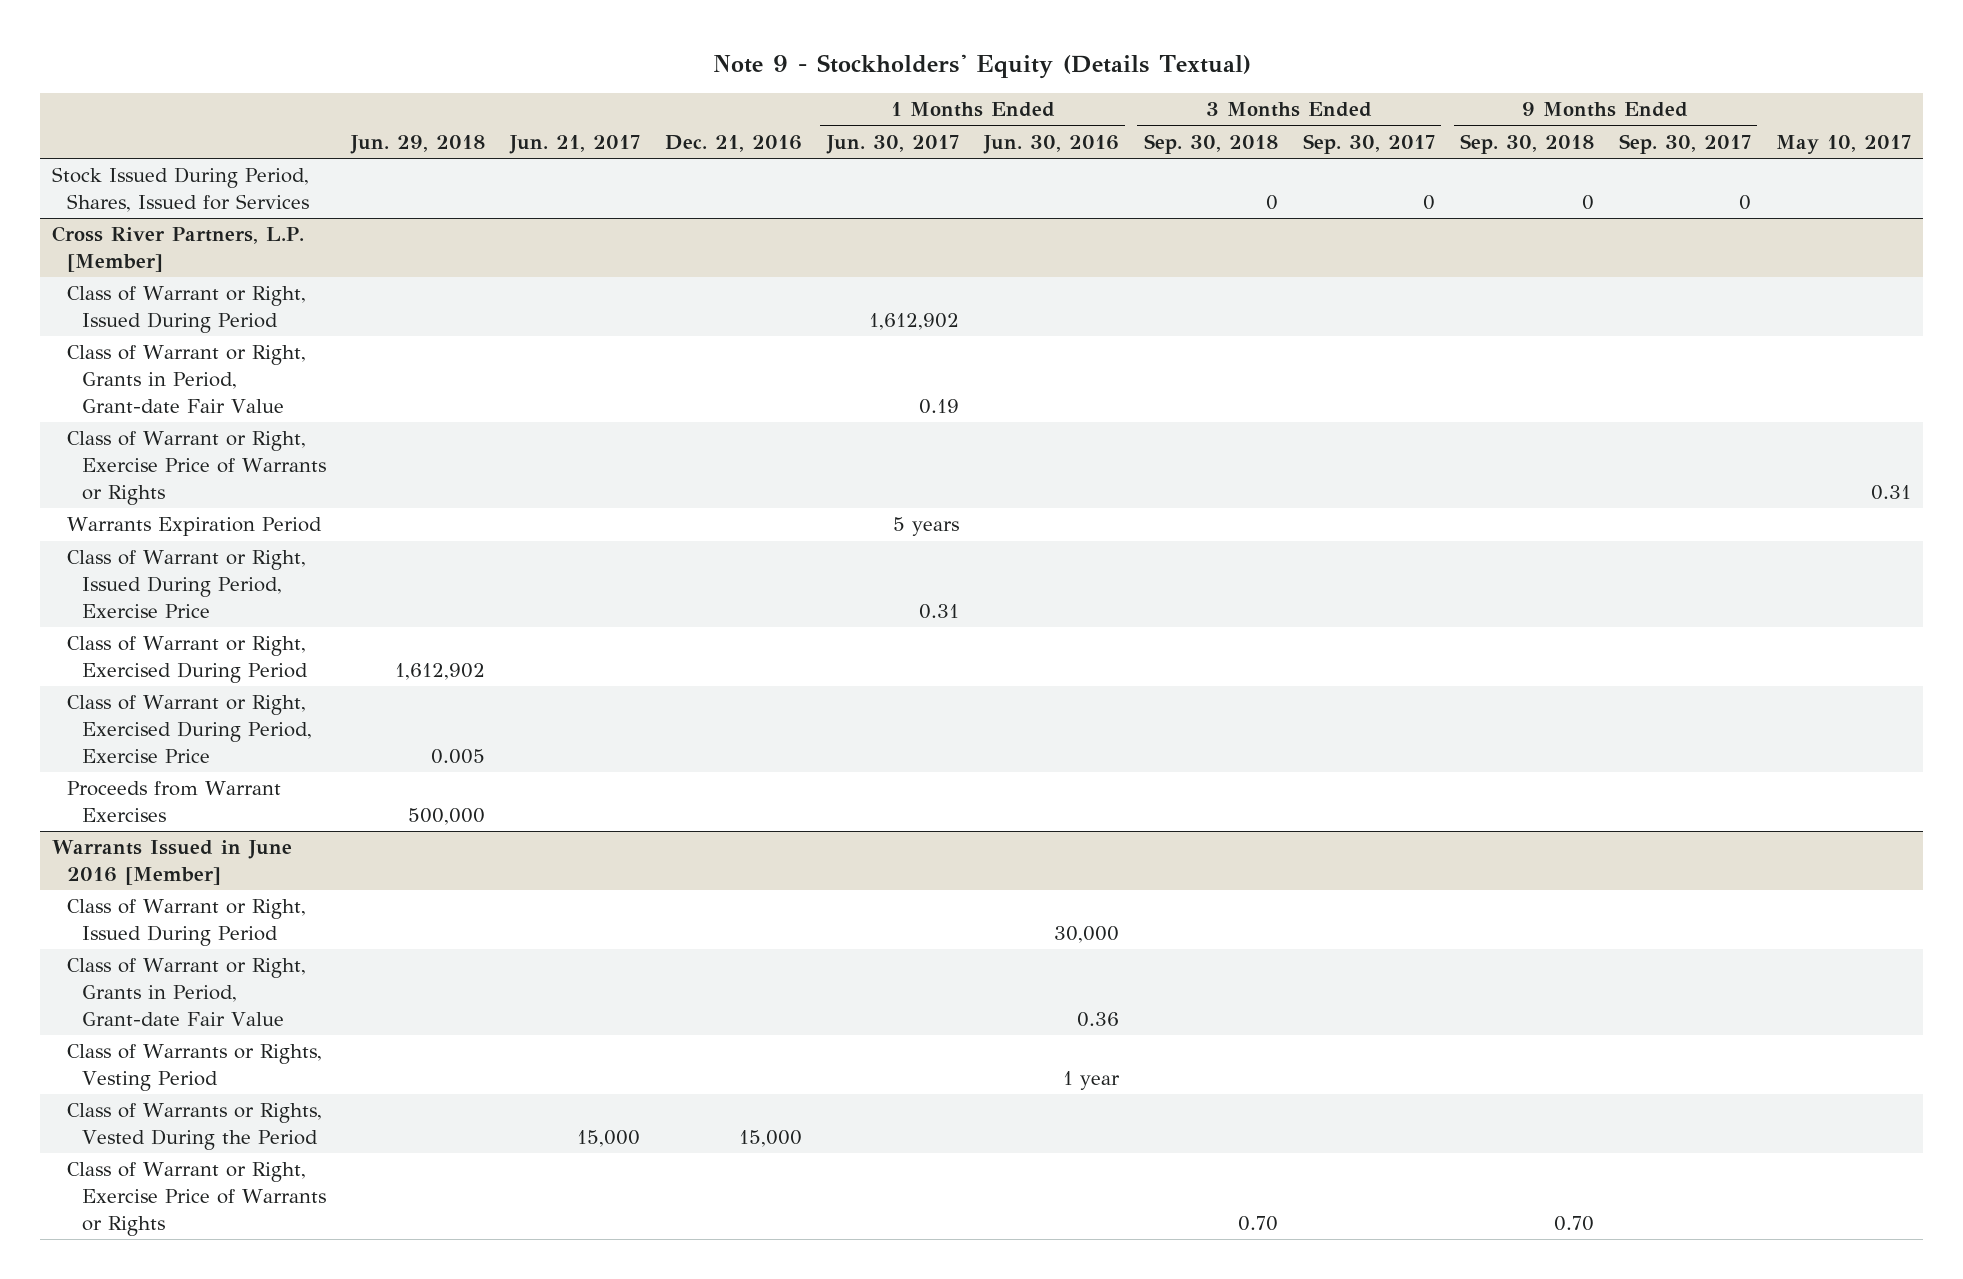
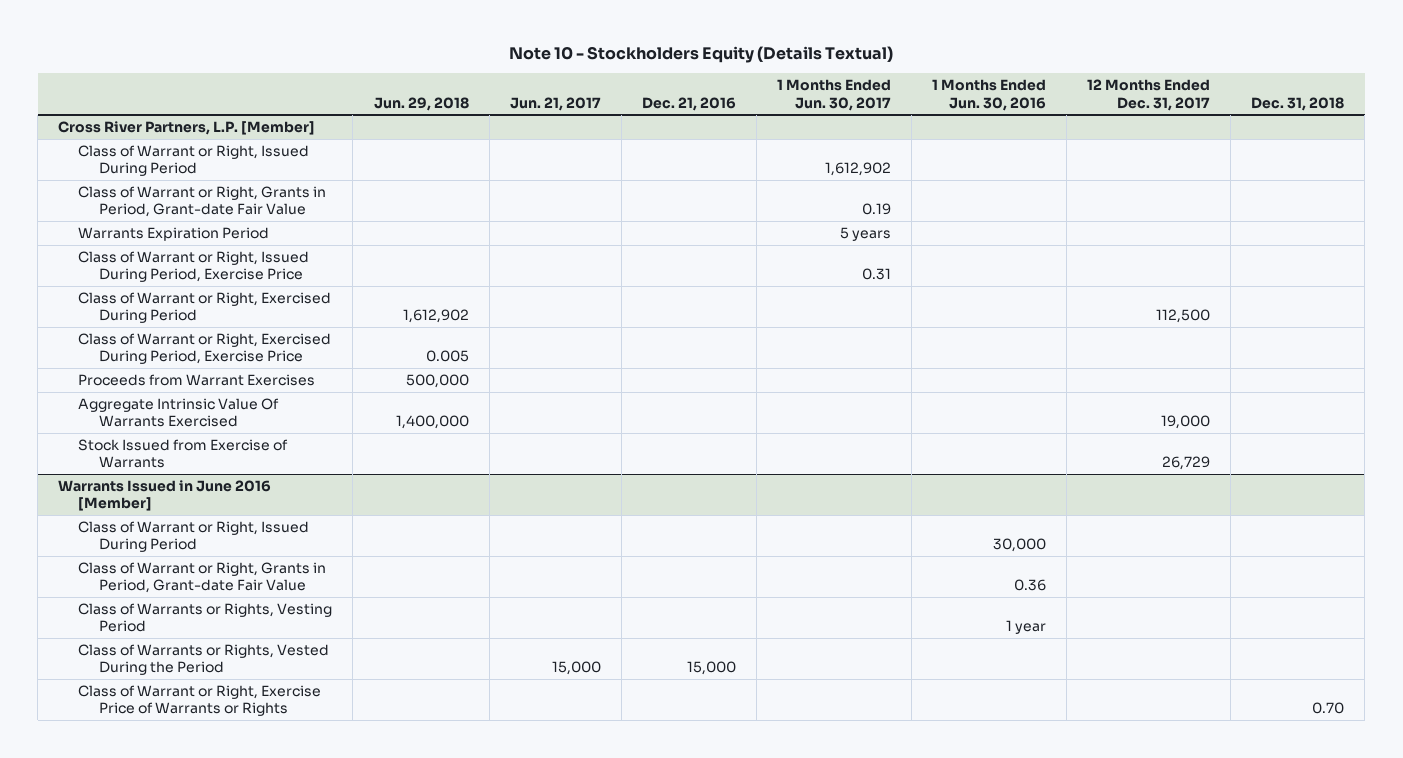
- Note 9 - Stockholders' Equity (Details Textual)
+ Note 10 - Stockholders Equity (Details Textual)
- | Jun. 29, 2018 | Jun. 21, 2017 | Dec. 21, 2016 | 1 Months Ended Jun. 30, 2017 | 1 Months Ended Jun. 30, 2016 | 3 Months Ended Sep. 30, 2018 | 3 Months Ended Sep. 30, 2017 | 9 Months Ended Sep. 30, 2018 | 9 Months Ended Sep. 30, 2017 | May 10, 2017
+ | Jun. 29, 2018 | Jun. 21, 2017 | Dec. 21, 2016 | 1 Months Ended Jun. 30, 2017 | 1 Months Ended Jun. 30, 2016 | 12 Months Ended Dec. 31, 2017 | Dec. 31, 2018
- Stock Issued During Period, Shares, Issued for Services | | | | | | 0 | 0 | 0 | 0 |
@ Cross River Partners, L.P. [Member]
- Class of Warrant or Right, Exercise Price of Warrants or Rights | | | | | | | | | | 0.31
+ Aggregate Intrinsic Value Of Warrants Exercised | 1,400,000 | | | | | 19,000 |
+ Stock Issued from Exercise of Warrants | | | | | | 26,729 |

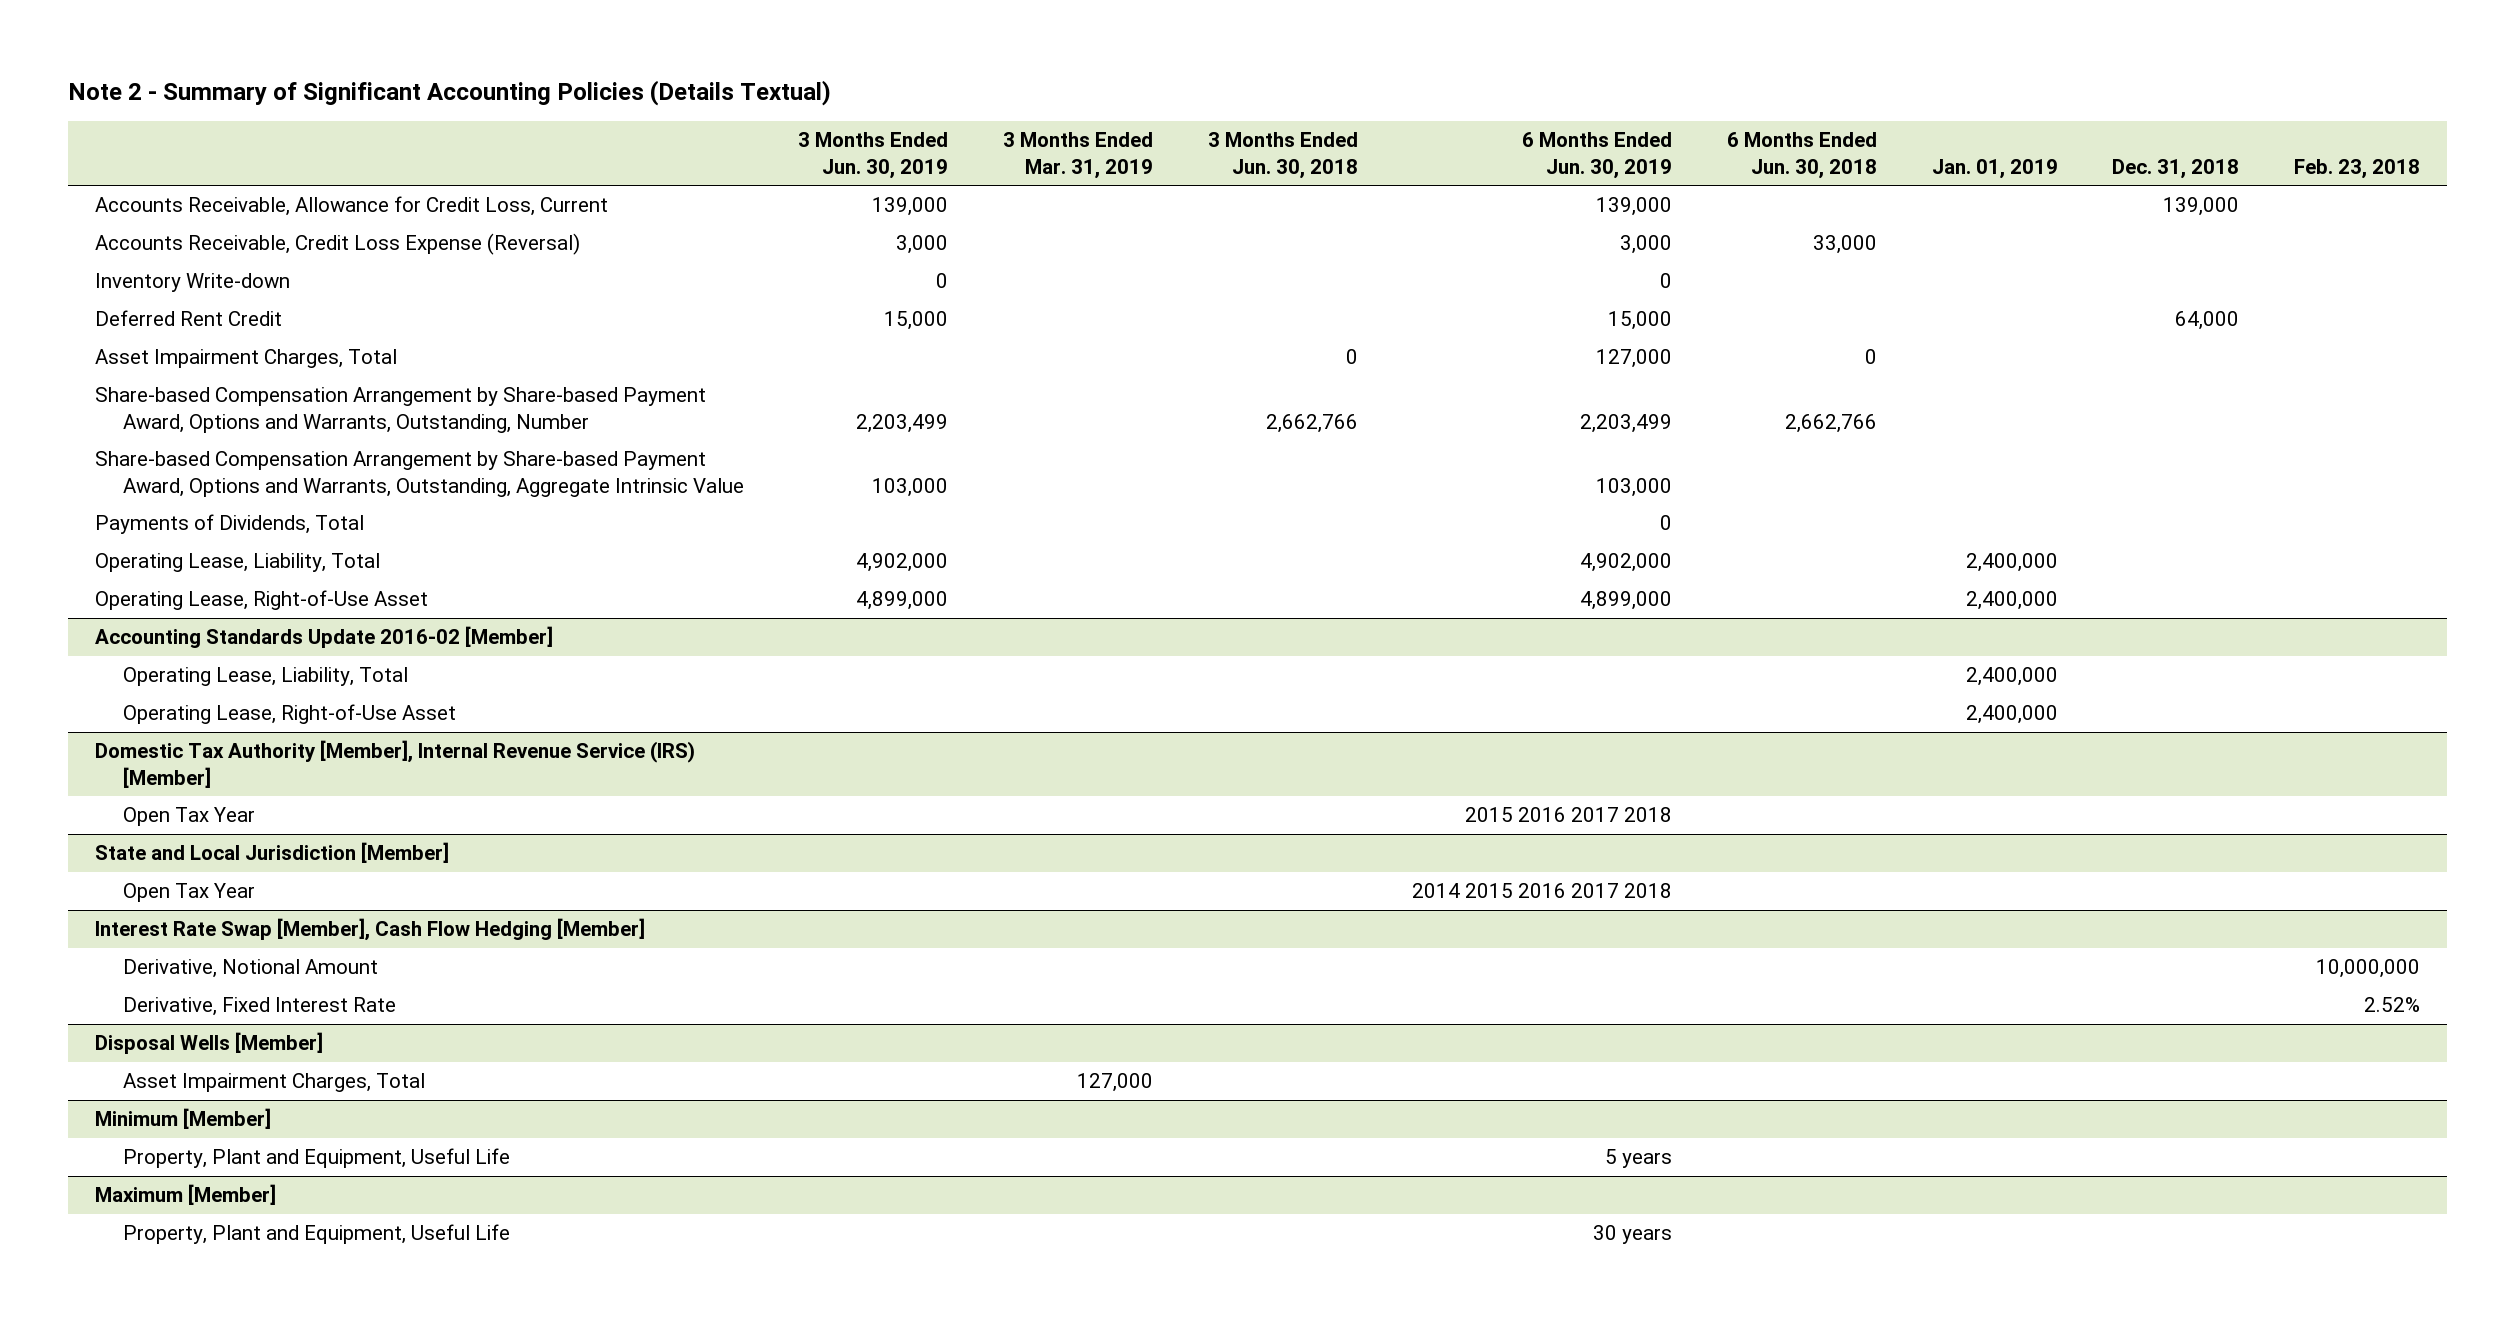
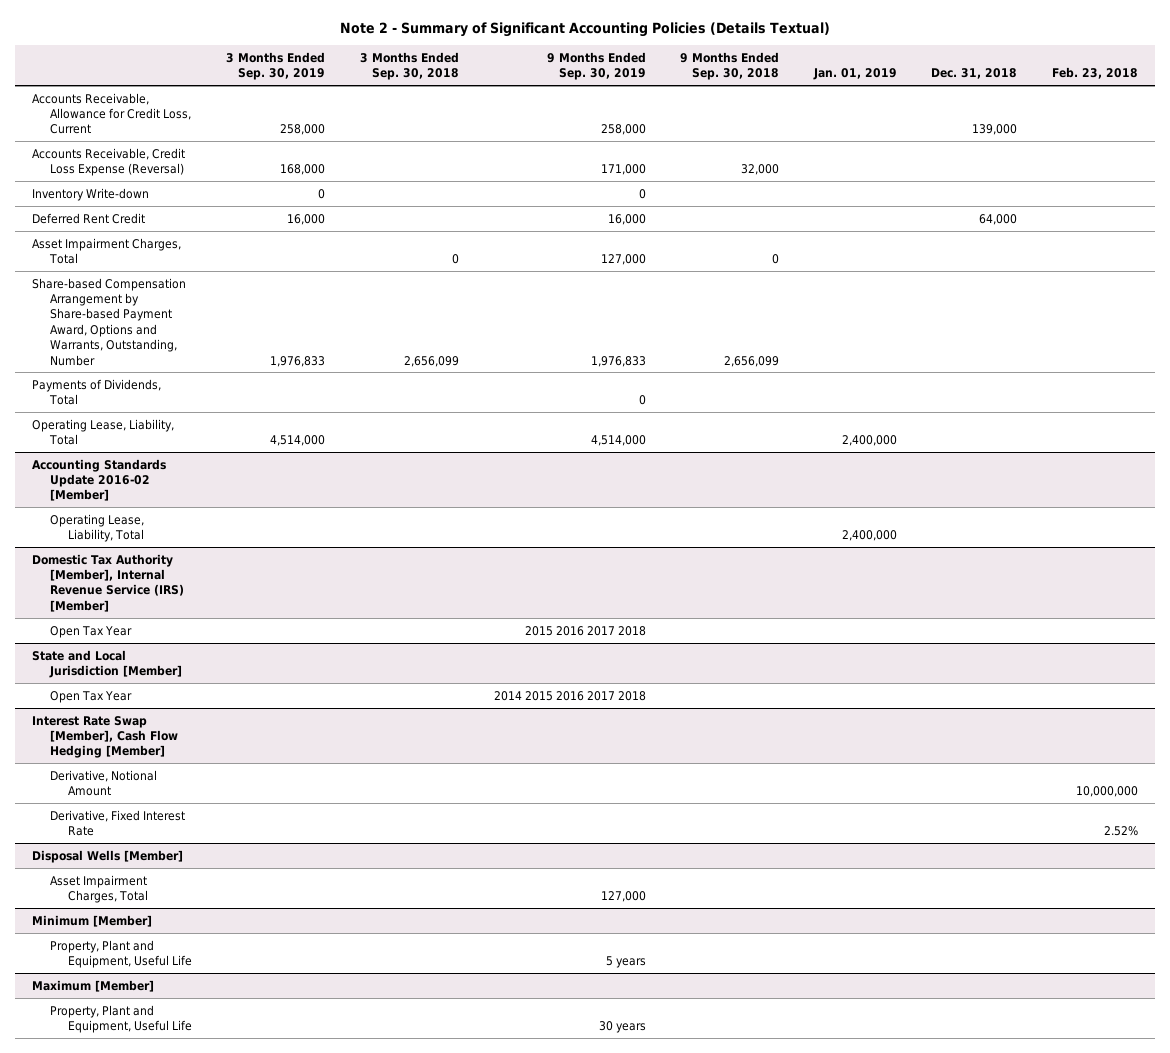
- | 3 Months Ended Jun. 30, 2019 | 3 Months Ended Mar. 31, 2019 | 3 Months Ended Jun. 30, 2018 | 6 Months Ended Jun. 30, 2019 | 6 Months Ended Jun. 30, 2018 | Jan. 01, 2019 | Dec. 31, 2018 | Feb. 23, 2018
+ | 3 Months Ended Sep. 30, 2019 | 3 Months Ended Sep. 30, 2018 | 9 Months Ended Sep. 30, 2019 | 9 Months Ended Sep. 30, 2018 | Jan. 01, 2019 | Dec. 31, 2018 | Feb. 23, 2018
- Share-based Compensation Arrangement by Share-based Payment Award, Options and Warrants, Outstanding, Aggregate Intrinsic Value | 103,000 | | | 103,000 | | | |
- Operating Lease, Right-of-Use Asset | 4,899,000 | | | 4,899,000 | | 2,400,000 | |
@ Accounting Standards Update 2016-02 [Member]
- Operating Lease, Right-of-Use Asset | | | | | | 2,400,000 | |

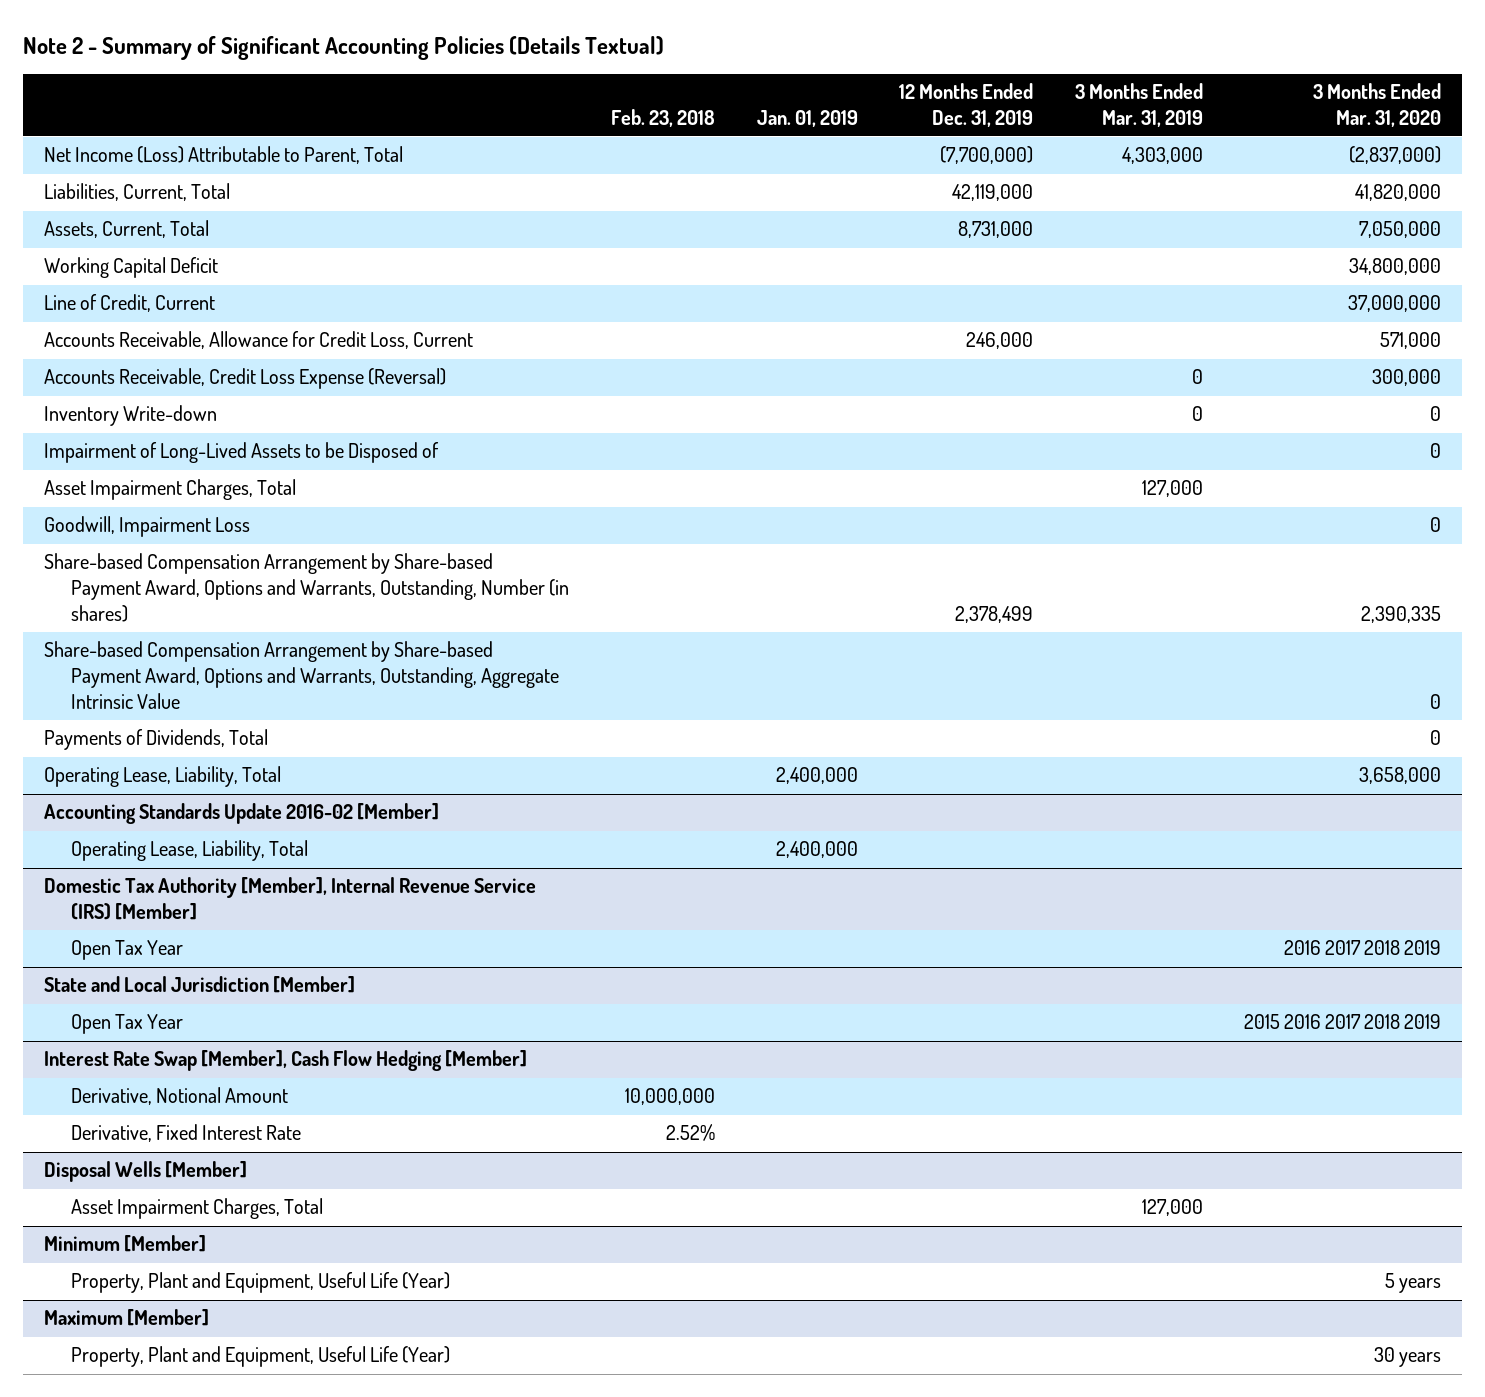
- | 3 Months Ended Sep. 30, 2019 | 3 Months Ended Sep. 30, 2018 | 9 Months Ended Sep. 30, 2019 | 9 Months Ended Sep. 30, 2018 | Jan. 01, 2019 | Dec. 31, 2018 | Feb. 23, 2018
+ | Feb. 23, 2018 | Jan. 01, 2019 | 12 Months Ended Dec. 31, 2019 | 3 Months Ended Mar. 31, 2019 | 3 Months Ended Mar. 31, 2020
+ Net Income (Loss) Attributable to Parent, Total | | | (7,700,000) | 4,303,000 | (2,837,000)
+ Liabilities, Current, Total | | | 42,119,000 | | 41,820,000
+ Assets, Current, Total | | | 8,731,000 | | 7,050,000
+ Working Capital Deficit | | | | | 34,800,000
+ Line of Credit, Current | | | | | 37,000,000
- Deferred Rent Credit | 16,000 | | 16,000 | | | 64,000 |
+ Impairment of Long-Lived Assets to be Disposed of | | | | | 0
- Share-based Compensation Arrangement by Share-based Payment Award, Options and Warrants, Outstanding, Number | 1,976,833 | 2,656,099 | 1,976,833 | 2,656,099 | | |
+ Goodwill, Impairment Loss | | | | | 0
+ Share-based Compensation Arrangement by Share-based Payment Award, Options and Warrants, Outstanding, Number (in shares) | | | 2,378,499 | | 2,390,335
+ Share-based Compensation Arrangement by Share-based Payment Award, Options and Warrants, Outstanding, Aggregate Intrinsic Value | | | | | 0
@ Minimum [Member]
- Property, Plant and Equipment, Useful Life | | | 5 years | | | |
+ Property, Plant and Equipment, Useful Life (Year) | | | | | 5 years
@ Maximum [Member]
- Property, Plant and Equipment, Useful Life | | | 30 years | | | |
+ Property, Plant and Equipment, Useful Life (Year) | | | | | 30 years

